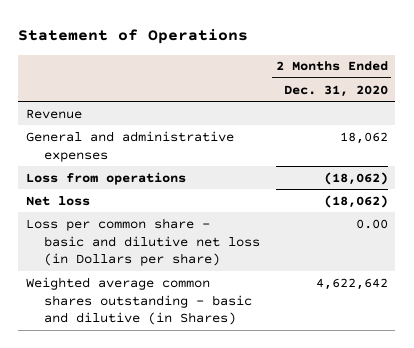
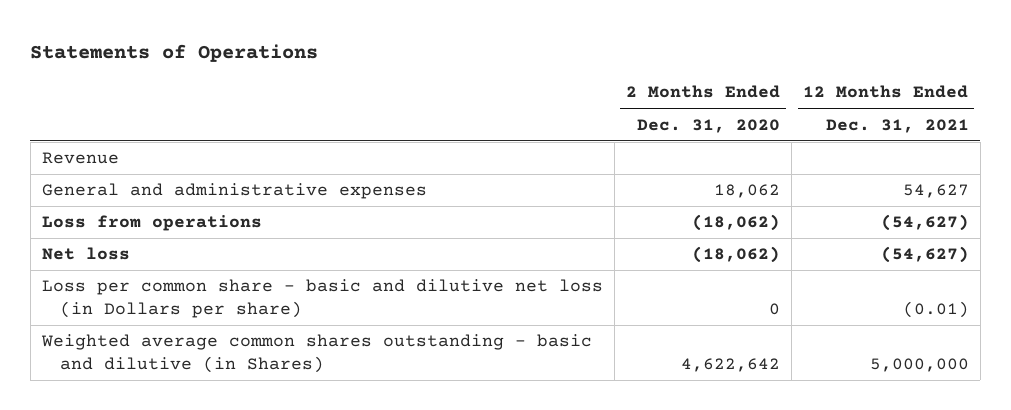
- Statement of Operations
+ Statements of Operations
- | 2 Months Ended Dec. 31, 2020
+ | 2 Months Ended Dec. 31, 2020 | 12 Months Ended Dec. 31, 2021
- Loss per common share - basic and dilutive net loss (in Dollars per share) | 0.00
+ Loss per common share - basic and dilutive net loss (in Dollars per share) | 0 | (0.01)

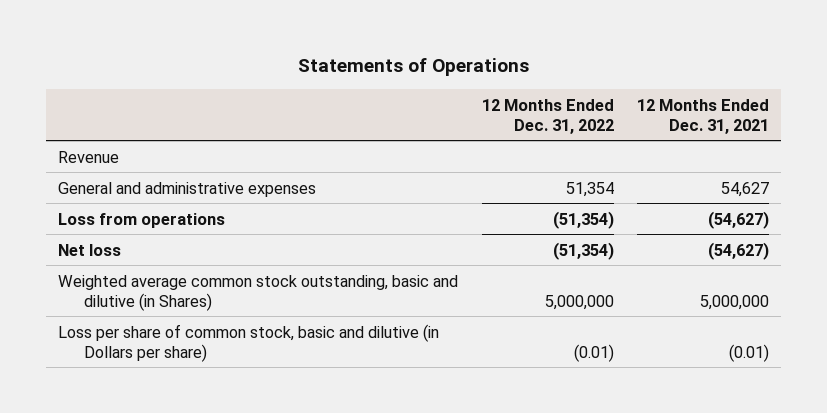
- | 2 Months Ended Dec. 31, 2020 | 12 Months Ended Dec. 31, 2021
+ | 12 Months Ended Dec. 31, 2022 | 12 Months Ended Dec. 31, 2021
- Loss per common share - basic and dilutive net loss (in Dollars per share) | 0 | (0.01)
- Weighted average common shares outstanding - basic and dilutive (in Shares) | 4,622,642 | 5,000,000
+ Weighted average common stock outstanding, basic and dilutive (in Shares) | 5,000,000 | 5,000,000
+ Loss per share of common stock, basic and dilutive (in Dollars per share) | (0.01) | (0.01)

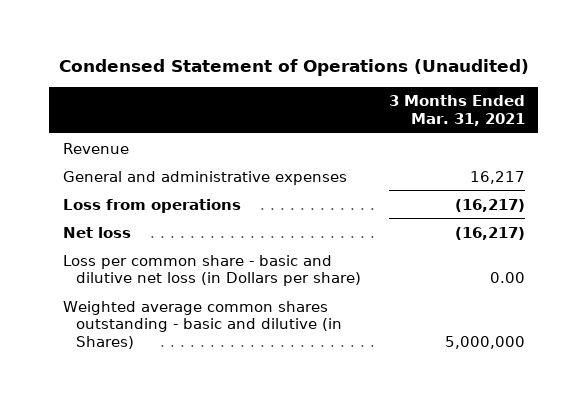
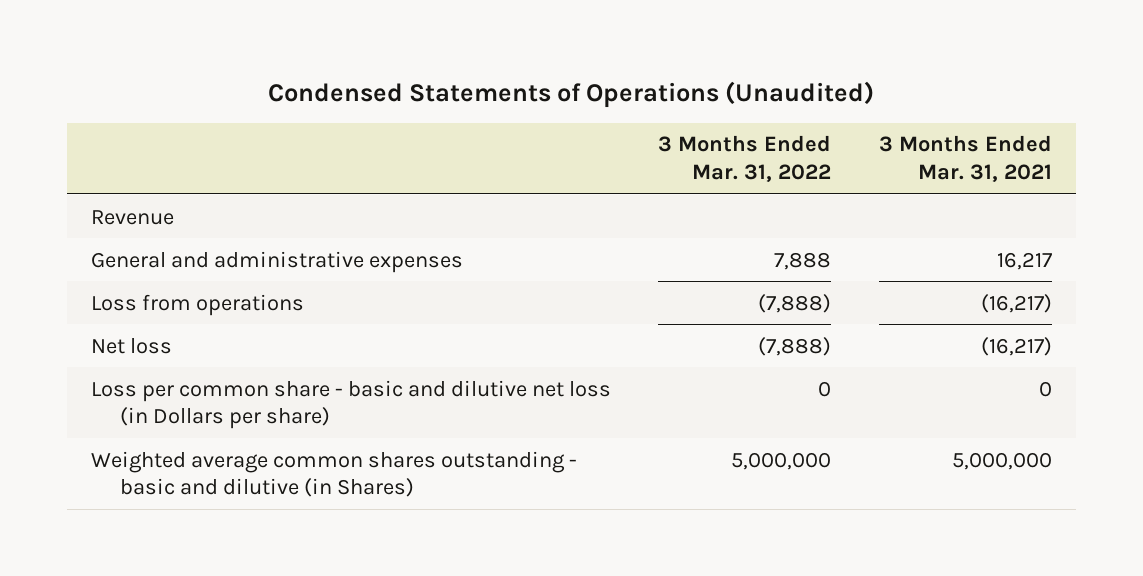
- Condensed Statement of Operations (Unaudited)
+ Condensed Statements of Operations (Unaudited)
- | 3 Months Ended Mar. 31, 2021
+ | 3 Months Ended Mar. 31, 2022 | 3 Months Ended Mar. 31, 2021
- Loss per common share - basic and dilutive net loss (in Dollars per share) | 0.00
+ Loss per common share - basic and dilutive net loss (in Dollars per share) | 0 | 0

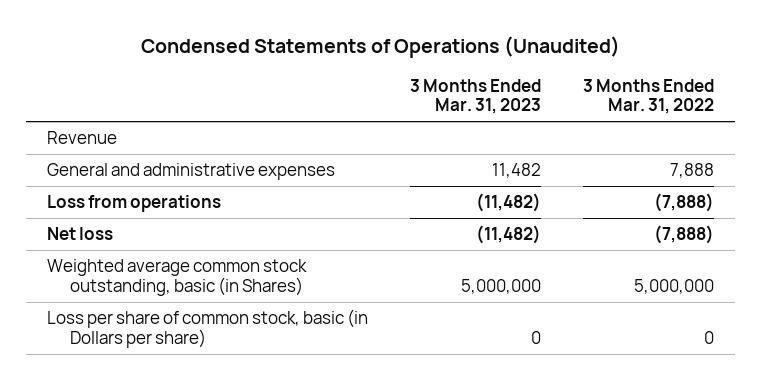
- | 3 Months Ended Mar. 31, 2022 | 3 Months Ended Mar. 31, 2021
+ | 3 Months Ended Mar. 31, 2023 | 3 Months Ended Mar. 31, 2022
- Loss per common share - basic and dilutive net loss (in Dollars per share) | 0 | 0
- Weighted average common shares outstanding - basic and dilutive (in Shares) | 5,000,000 | 5,000,000
+ Weighted average common stock outstanding, basic (in Shares) | 5,000,000 | 5,000,000
+ Loss per share of common stock, basic (in Dollars per share) | 0 | 0

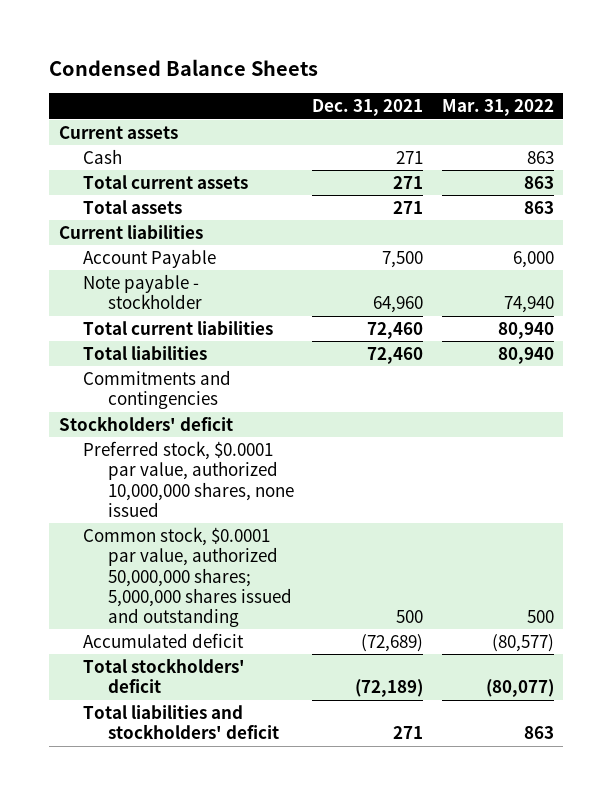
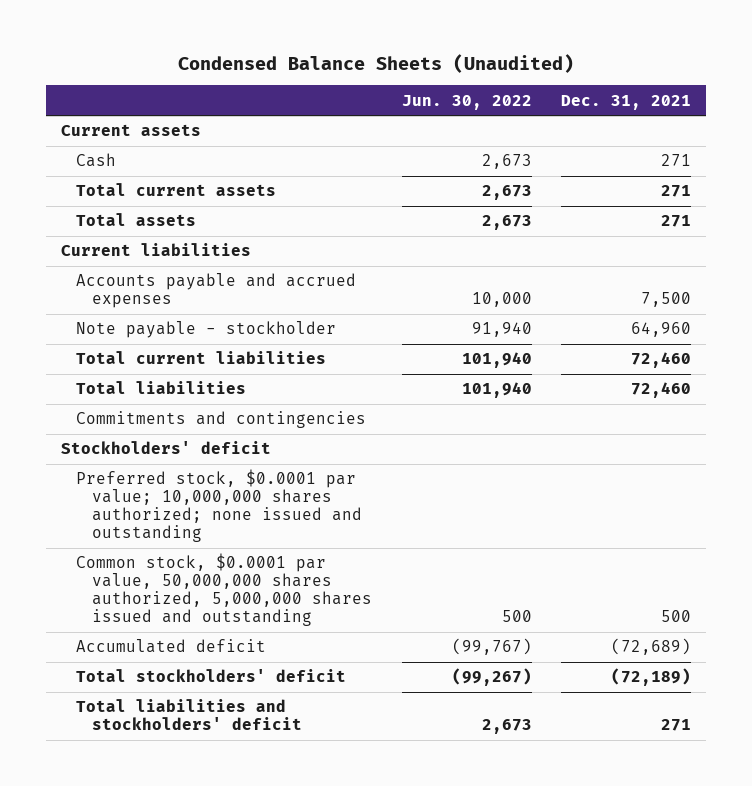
- Condensed Balance Sheets
+ Condensed Balance Sheets (Unaudited)
- | Dec. 31, 2021 | Mar. 31, 2022
+ | Jun. 30, 2022 | Dec. 31, 2021
- Account Payable | 7,500 | 6,000
+ Accounts payable and accrued expenses | 10,000 | 7,500
- Preferred stock, $0.0001 par value, authorized 10,000,000 shares, none issued
- Common stock, $0.0001 par value, authorized 50,000,000 shares; 5,000,000 shares issued and outstanding | 500 | 500
+ Preferred stock, $0.0001 par value; 10,000,000 shares authorized; none issued and outstanding
+ Common stock, $0.0001 par value, 50,000,000 shares authorized, 5,000,000 shares issued and outstanding | 500 | 500

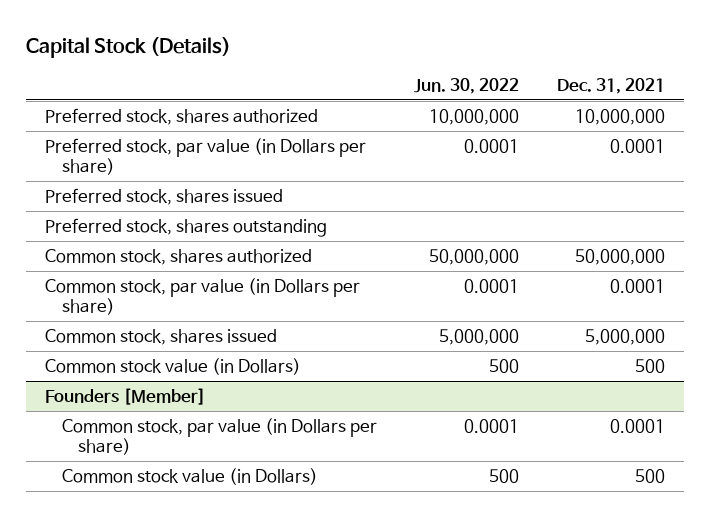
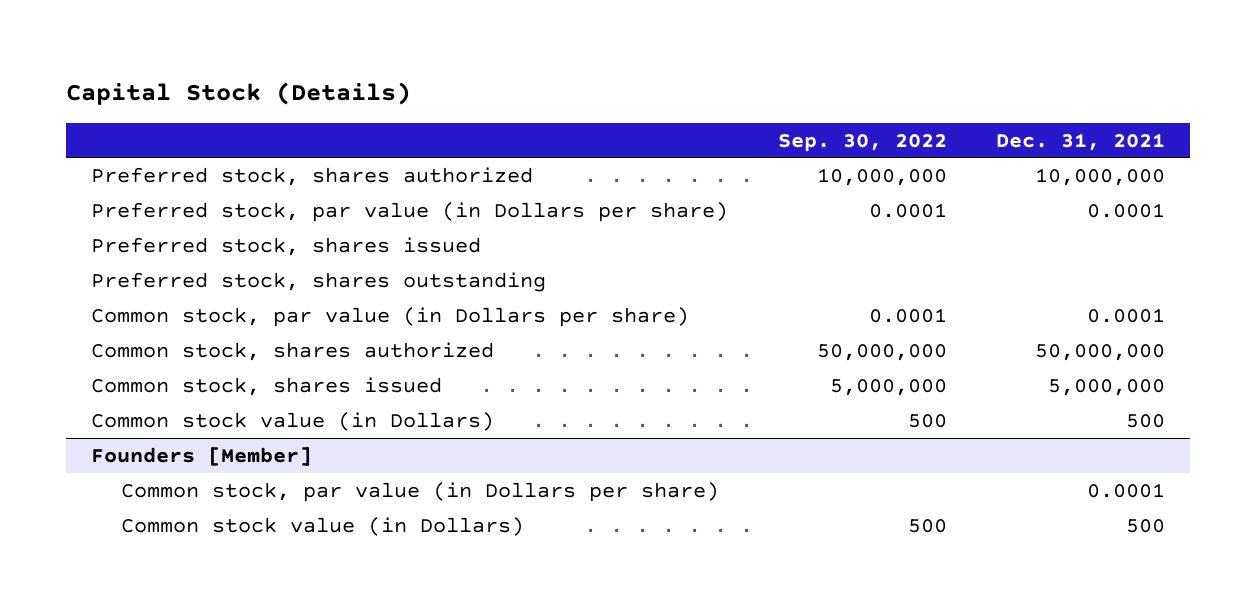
- | Jun. 30, 2022 | Dec. 31, 2021
+ | Sep. 30, 2022 | Dec. 31, 2021
moved down: Common stock, shares authorized | 50,000,000 | 50,000,000

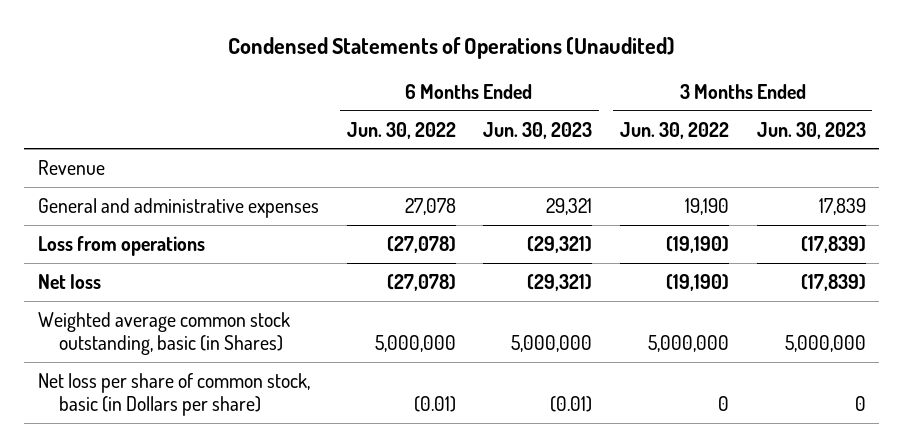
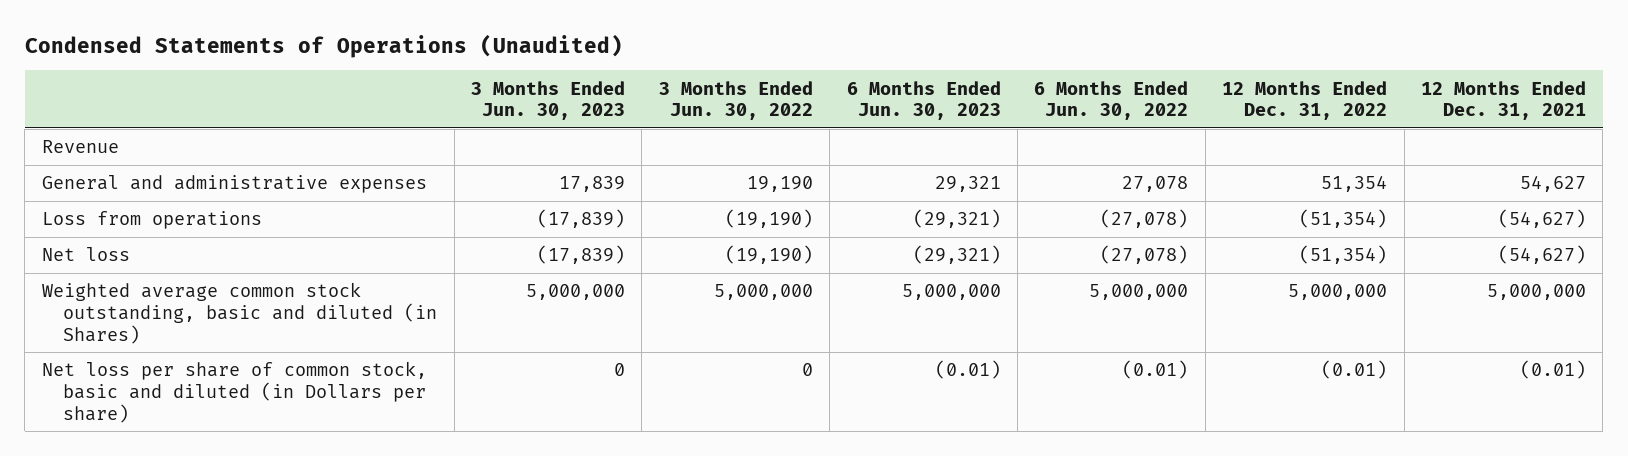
- | 6 Months Ended Jun. 30, 2022 | 6 Months Ended Jun. 30, 2023 | 3 Months Ended Jun. 30, 2022 | 3 Months Ended Jun. 30, 2023
+ | 3 Months Ended Jun. 30, 2023 | 3 Months Ended Jun. 30, 2022 | 6 Months Ended Jun. 30, 2023 | 6 Months Ended Jun. 30, 2022 | 12 Months Ended Dec. 31, 2022 | 12 Months Ended Dec. 31, 2021
- Weighted average common stock outstanding, basic (in Shares) | 5,000,000 | 5,000,000 | 5,000,000 | 5,000,000
- Net loss per share of common stock, basic (in Dollars per share) | (0.01) | (0.01) | 0 | 0
+ Weighted average common stock outstanding, basic and diluted (in Shares) | 5,000,000 | 5,000,000 | 5,000,000 | 5,000,000 | 5,000,000 | 5,000,000
+ Net loss per share of common stock, basic and diluted (in Dollars per share) | 0 | 0 | (0.01) | (0.01) | (0.01) | (0.01)

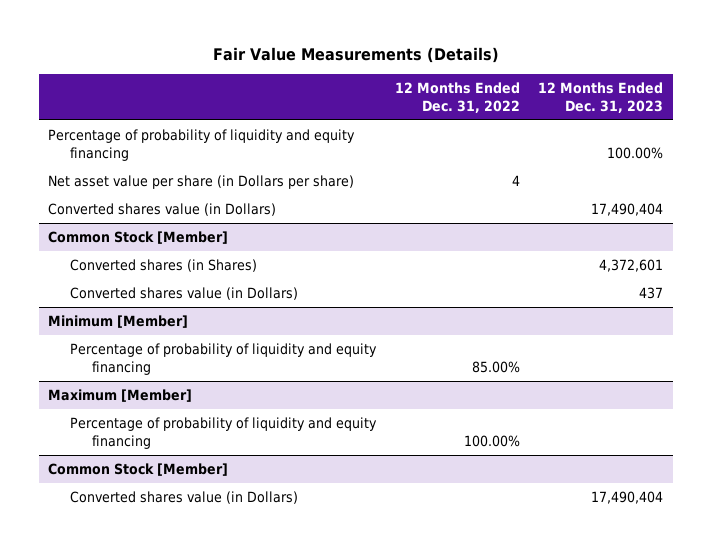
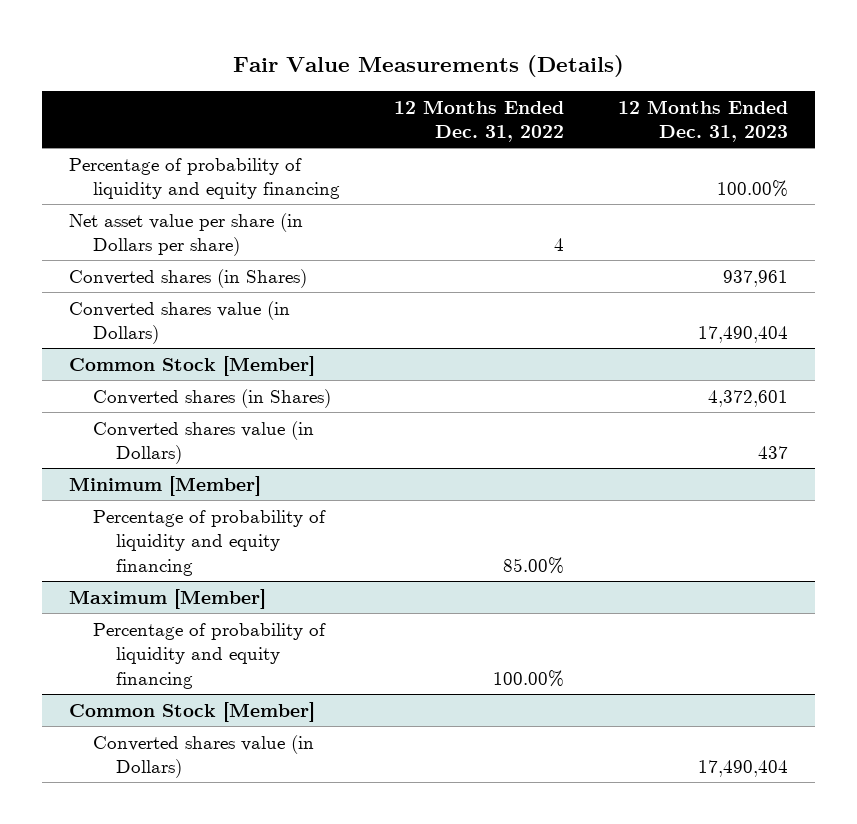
+ Converted shares (in Shares) | | 937,961

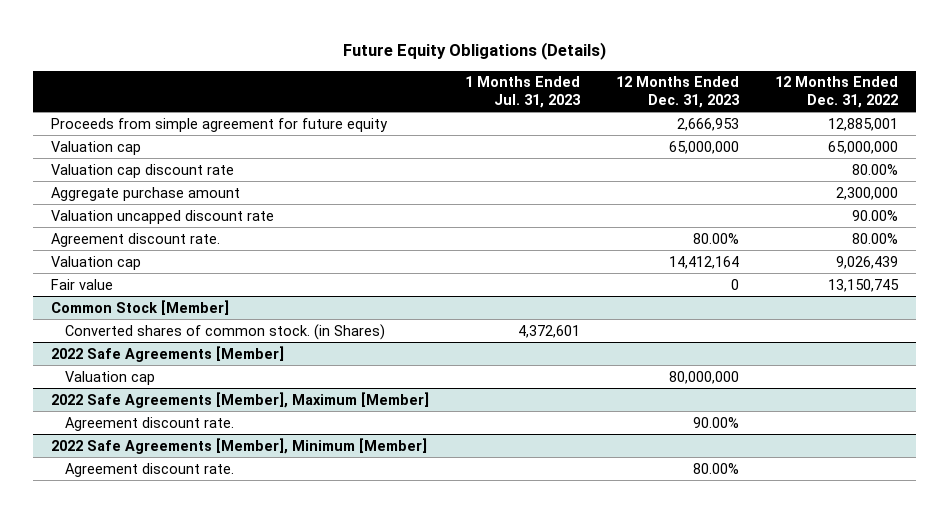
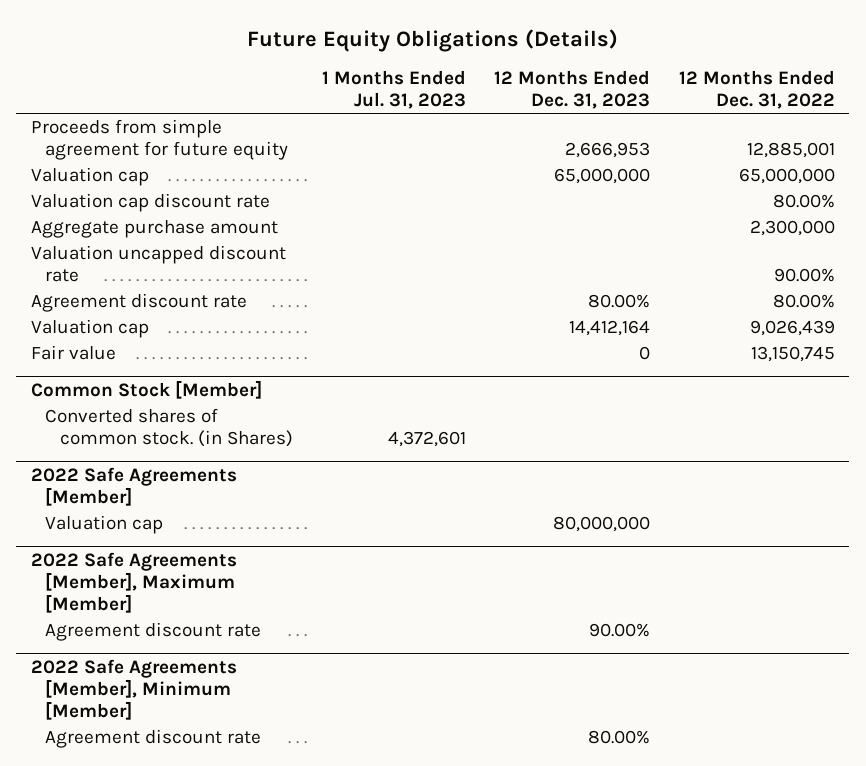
- Agreement discount rate. | | 80.00% | 80.00%
+ Agreement discount rate | | 80.00% | 80.00%
@ 2022 Safe Agreements [Member], Maximum [Member]
- Agreement discount rate. | | 90.00% |
+ Agreement discount rate | | 90.00% |
@ 2022 Safe Agreements [Member], Minimum [Member]
- Agreement discount rate. | | 80.00% |
+ Agreement discount rate | | 80.00% |

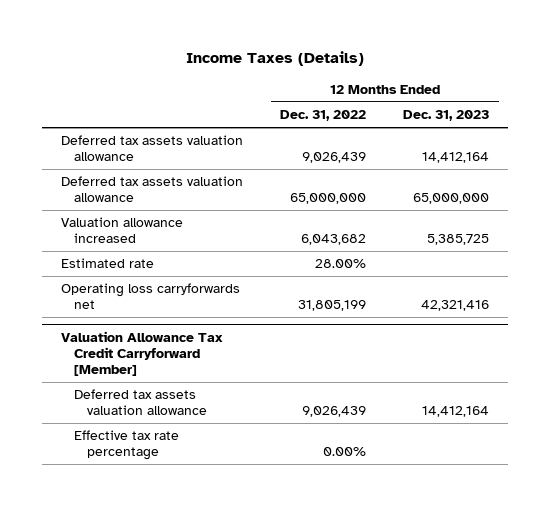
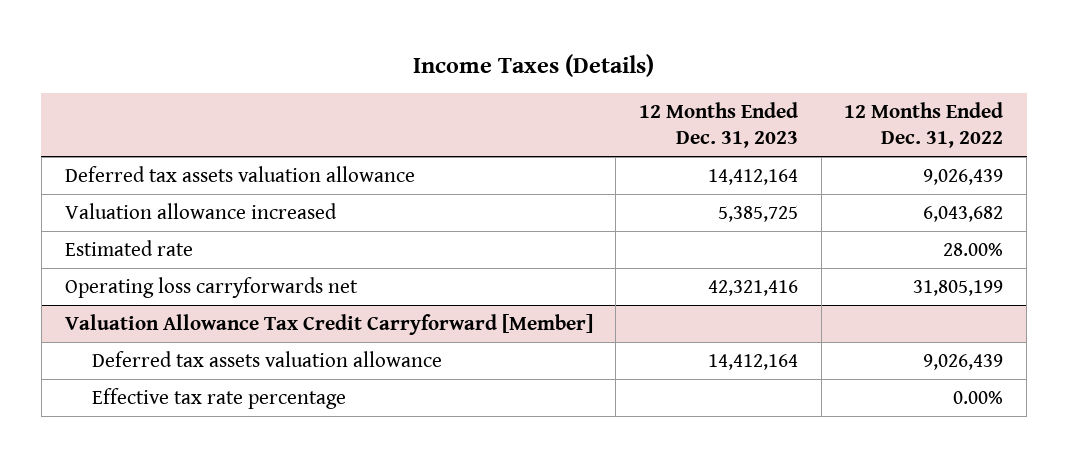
- | 12 Months Ended Dec. 31, 2022 | 12 Months Ended Dec. 31, 2023
+ | 12 Months Ended Dec. 31, 2023 | 12 Months Ended Dec. 31, 2022
- Deferred tax assets valuation allowance | 65,000,000 | 65,000,000

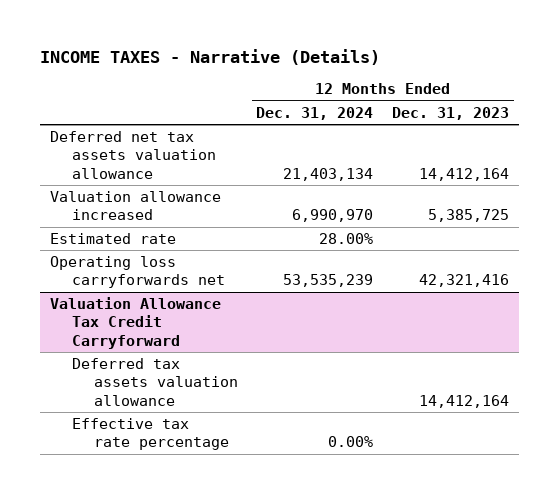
- Income Taxes (Details)
+ INCOME TAXES - Narrative (Details)
- | 12 Months Ended Dec. 31, 2023 | 12 Months Ended Dec. 31, 2022
+ | 12 Months Ended Dec. 31, 2024 | 12 Months Ended Dec. 31, 2023
- Deferred tax assets valuation allowance | 14,412,164 | 9,026,439
+ Deferred net tax assets valuation allowance | 21,403,134 | 14,412,164
- Valuation Allowance Tax Credit Carryforward [Member]
+ Valuation Allowance Tax Credit Carryforward

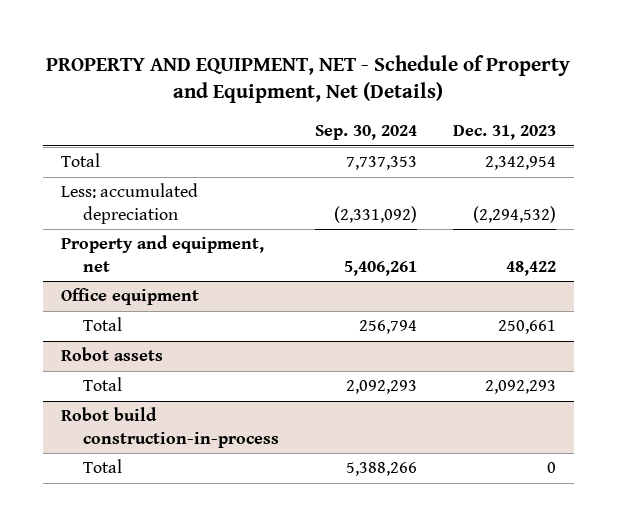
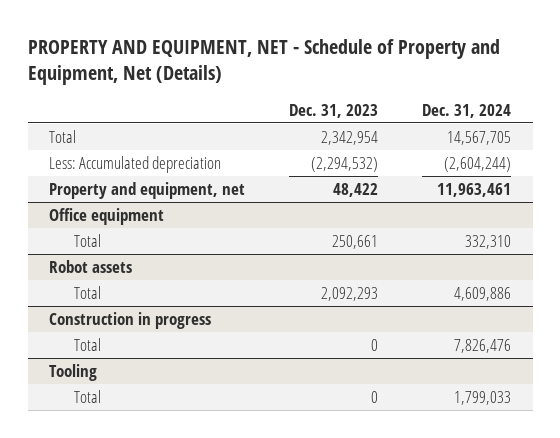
- | Sep. 30, 2024 | Dec. 31, 2023
+ | Dec. 31, 2023 | Dec. 31, 2024
- Less: accumulated depreciation | (2,331,092) | (2,294,532)
+ Less: Accumulated depreciation | (2,294,532) | (2,604,244)
- Robot build construction-in-process
+ Construction in progress
+ Tooling
+ Total | 0 | 1,799,033

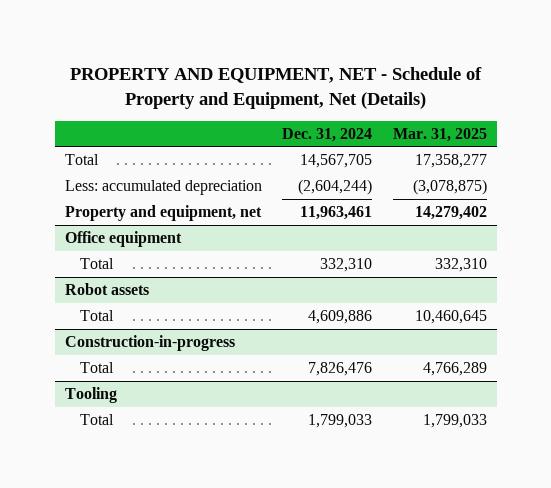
- | Dec. 31, 2023 | Dec. 31, 2024
+ | Dec. 31, 2024 | Mar. 31, 2025
- Less: Accumulated depreciation | (2,294,532) | (2,604,244)
+ Less: accumulated depreciation | (2,604,244) | (3,078,875)
- Construction in progress
+ Construction-in-progress

